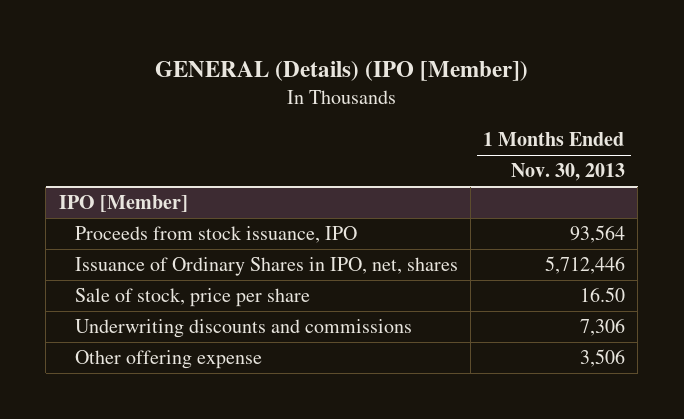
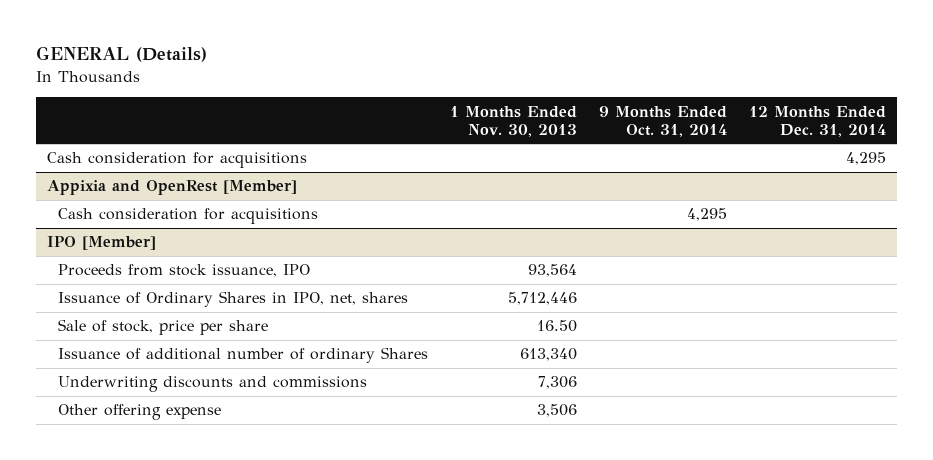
- GENERAL (Details) (IPO [Member])
+ GENERAL (Details)
- | 1 Months Ended Nov. 30, 2013
+ | 1 Months Ended Nov. 30, 2013 | 9 Months Ended Oct. 31, 2014 | 12 Months Ended Dec. 31, 2014
+ Cash consideration for acquisitions | | | 4,295
+ Appixia and OpenRest [Member]
+ Cash consideration for acquisitions | | 4,295 |
@ IPO [Member]
+ Issuance of additional number of ordinary Shares | 613,340 | |

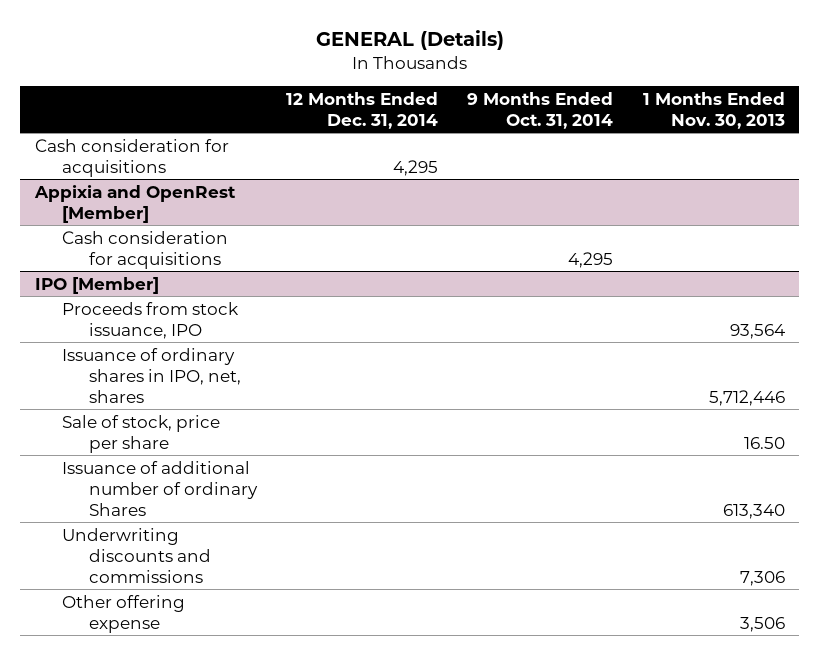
- | 1 Months Ended Nov. 30, 2013 | 9 Months Ended Oct. 31, 2014 | 12 Months Ended Dec. 31, 2014
+ | 12 Months Ended Dec. 31, 2014 | 9 Months Ended Oct. 31, 2014 | 1 Months Ended Nov. 30, 2013
@ IPO [Member]
- Issuance of Ordinary Shares in IPO, net, shares | 5,712,446 | |
+ Issuance of ordinary shares in IPO, net, shares | | | 5,712,446

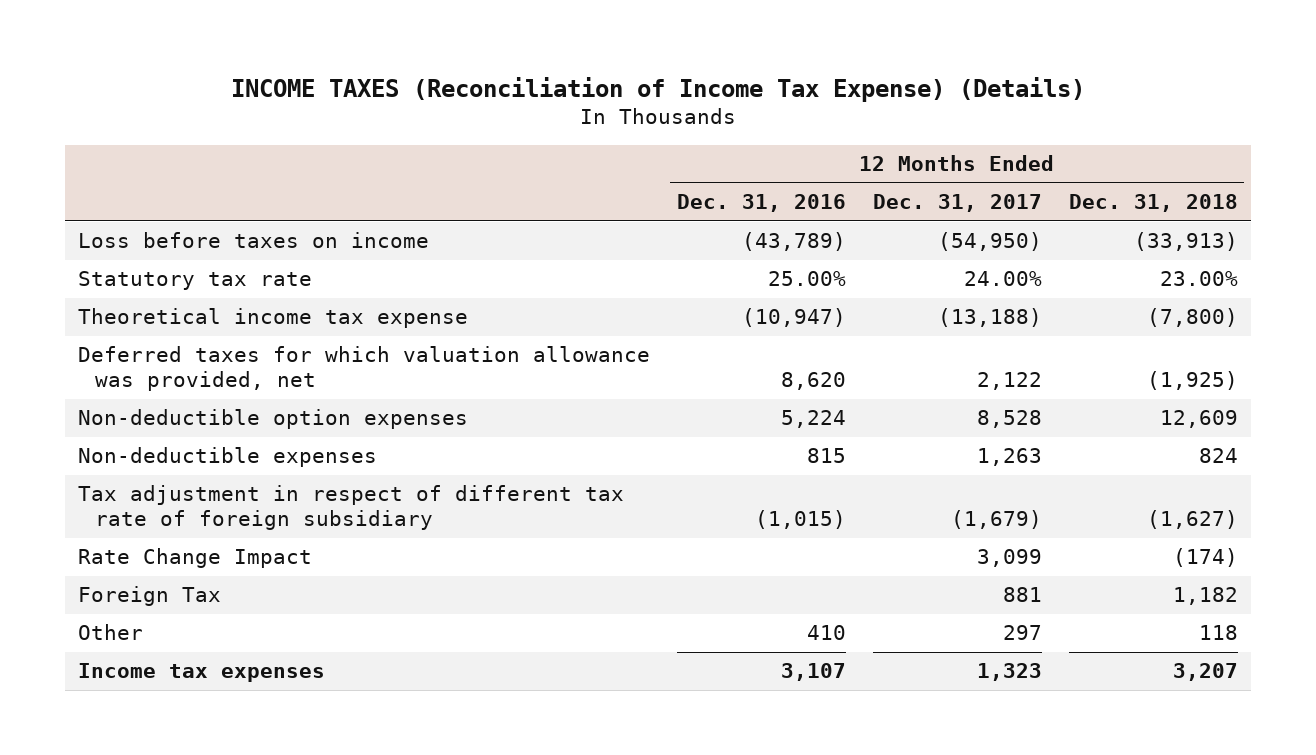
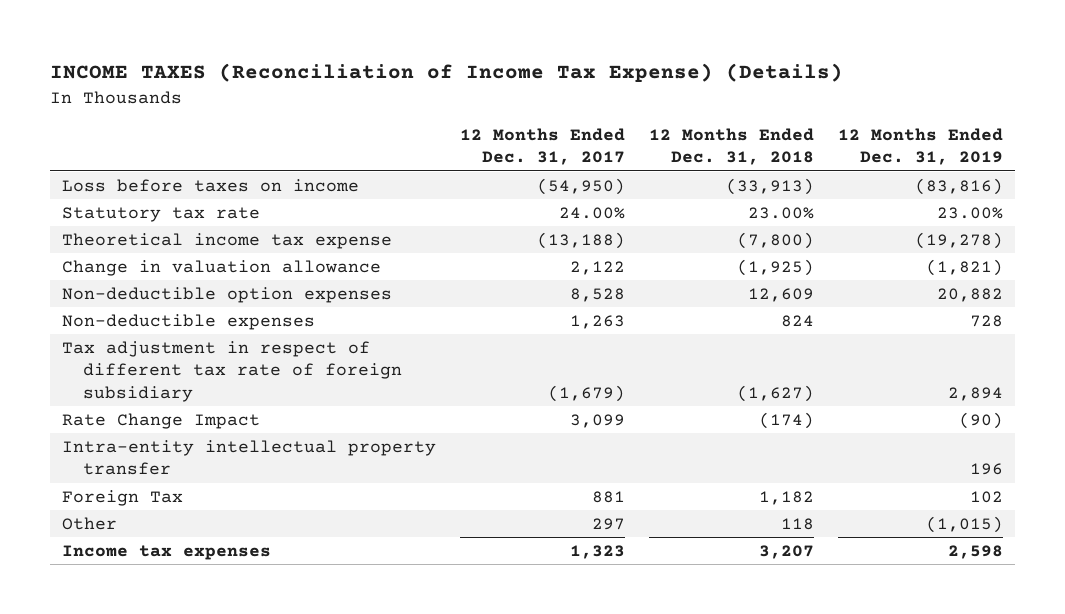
- | 12 Months Ended Dec. 31, 2016 | 12 Months Ended Dec. 31, 2017 | 12 Months Ended Dec. 31, 2018
+ | 12 Months Ended Dec. 31, 2017 | 12 Months Ended Dec. 31, 2018 | 12 Months Ended Dec. 31, 2019
- Deferred taxes for which valuation allowance was provided, net | 8,620 | 2,122 | (1,925)
+ Change in valuation allowance | 2,122 | (1,925) | (1,821)
+ Intra-entity intellectual property transfer | | | 196

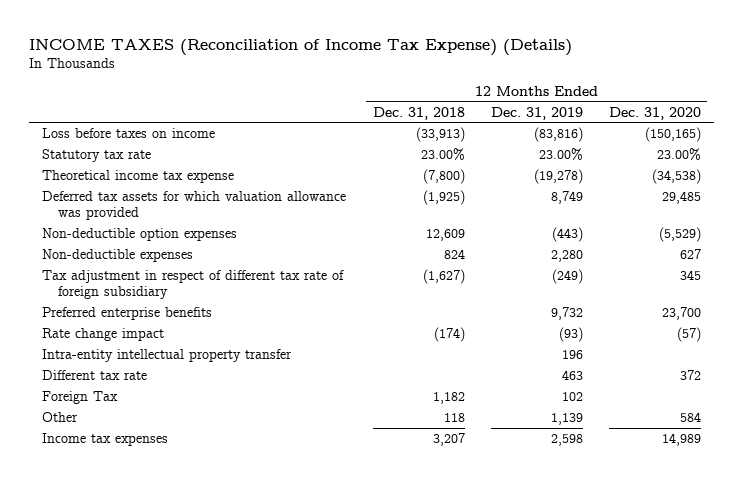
- | 12 Months Ended Dec. 31, 2017 | 12 Months Ended Dec. 31, 2018 | 12 Months Ended Dec. 31, 2019
+ | 12 Months Ended Dec. 31, 2018 | 12 Months Ended Dec. 31, 2019 | 12 Months Ended Dec. 31, 2020
- Change in valuation allowance | 2,122 | (1,925) | (1,821)
- Non-deductible option expenses | 8,528 | 12,609 | 20,882
- Non-deductible expenses | 1,263 | 824 | 728
- Tax adjustment in respect of different tax rate of foreign subsidiary | (1,679) | (1,627) | 2,894
- Rate Change Impact | 3,099 | (174) | (90)
+ Deferred tax assets for which valuation allowance was provided | (1,925) | 8,749 | 29,485
+ Non-deductible option expenses | 12,609 | (443) | (5,529)
+ Non-deductible expenses | 824 | 2,280 | 627
+ Tax adjustment in respect of different tax rate of foreign subsidiary | (1,627) | (249) | 345
+ Preferred enterprise benefits | | 9,732 | 23,700
+ Rate change impact | (174) | (93) | (57)
+ Different tax rate | | 463 | 372
- Other | 297 | 118 | (1,015)
+ Other | 118 | 1,139 | 584

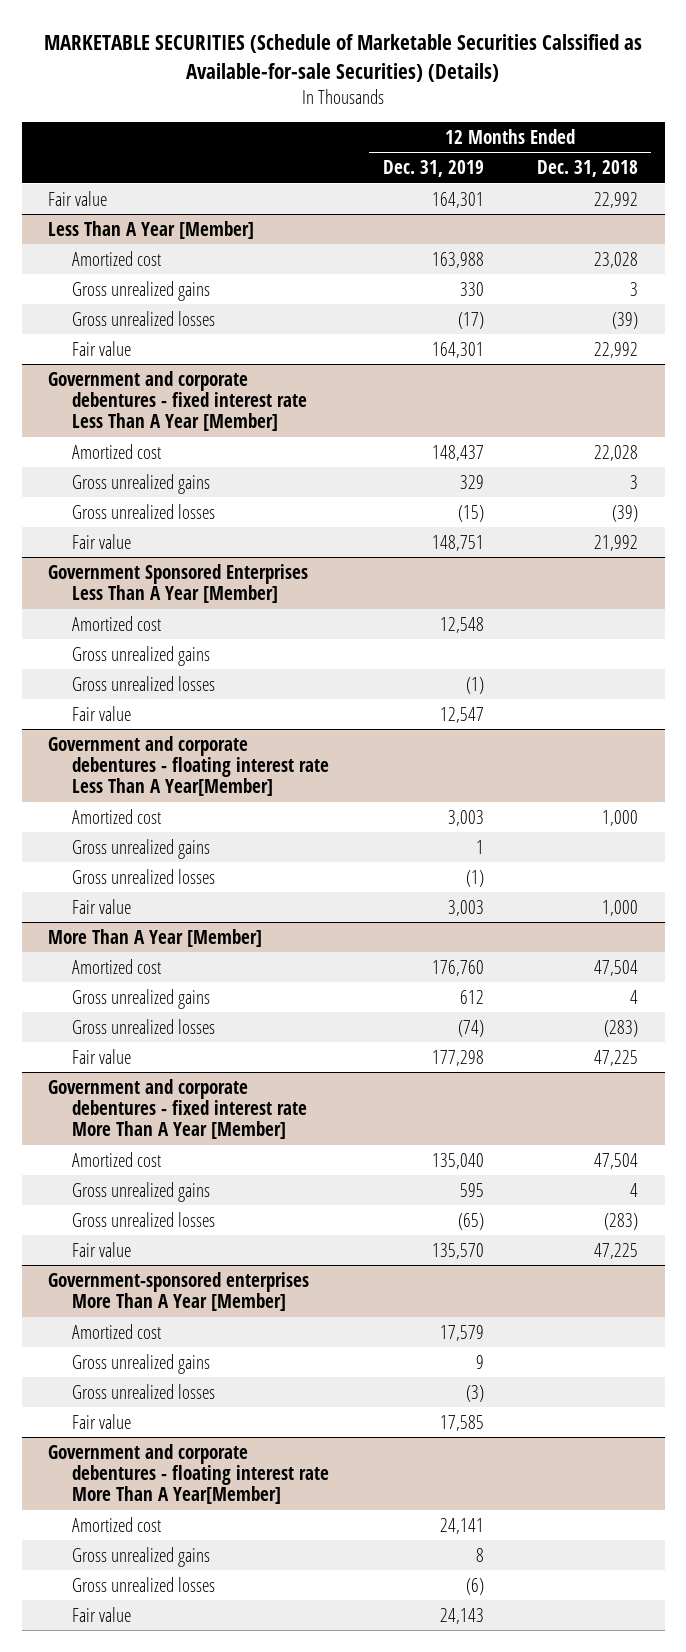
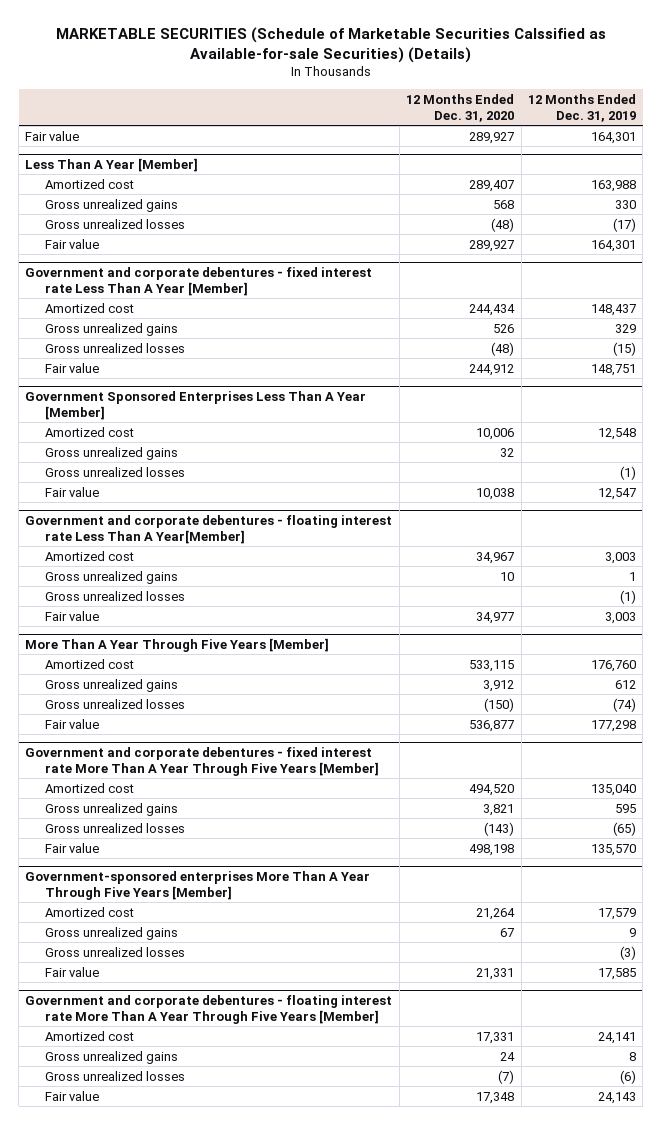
- | 12 Months Ended Dec. 31, 2019 | 12 Months Ended Dec. 31, 2018
+ | 12 Months Ended Dec. 31, 2020 | 12 Months Ended Dec. 31, 2019
- More Than A Year [Member]
+ More Than A Year Through Five Years [Member]
- Government and corporate debentures - fixed interest rate More Than A Year [Member]
+ Government and corporate debentures - fixed interest rate More Than A Year Through Five Years [Member]
- Government-sponsored enterprises More Than A Year [Member]
+ Government-sponsored enterprises More Than A Year Through Five Years [Member]
- Government and corporate debentures - floating interest rate More Than A Year[Member]
+ Government and corporate debentures - floating interest rate More Than A Year Through Five Years [Member]

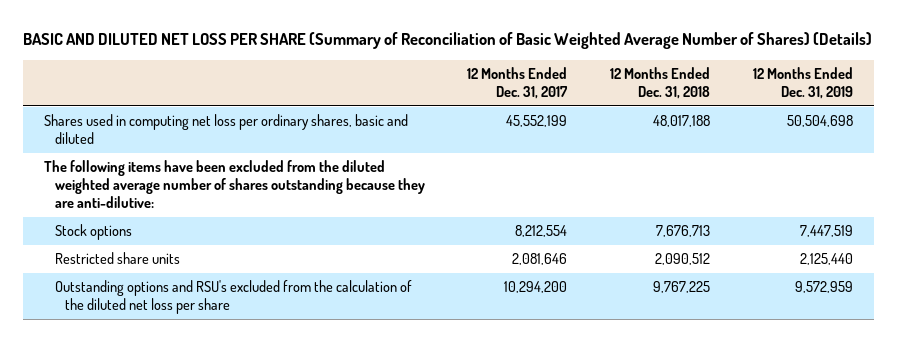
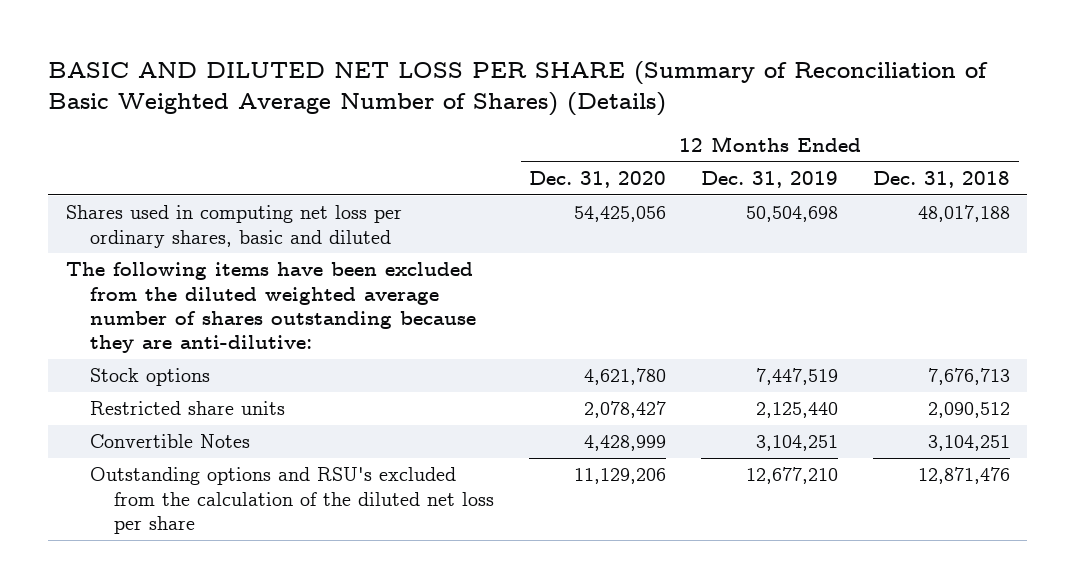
- | 12 Months Ended Dec. 31, 2017 | 12 Months Ended Dec. 31, 2018 | 12 Months Ended Dec. 31, 2019
+ | 12 Months Ended Dec. 31, 2020 | 12 Months Ended Dec. 31, 2019 | 12 Months Ended Dec. 31, 2018
- Outstanding options and RSU's excluded from the calculation of the diluted net loss per share | 10,294,200 | 9,767,225 | 9,572,959
+ Convertible Notes | 4,428,999 | 3,104,251 | 3,104,251
+ Outstanding options and RSU's excluded from the calculation of the diluted net loss per share | 11,129,206 | 12,677,210 | 12,871,476

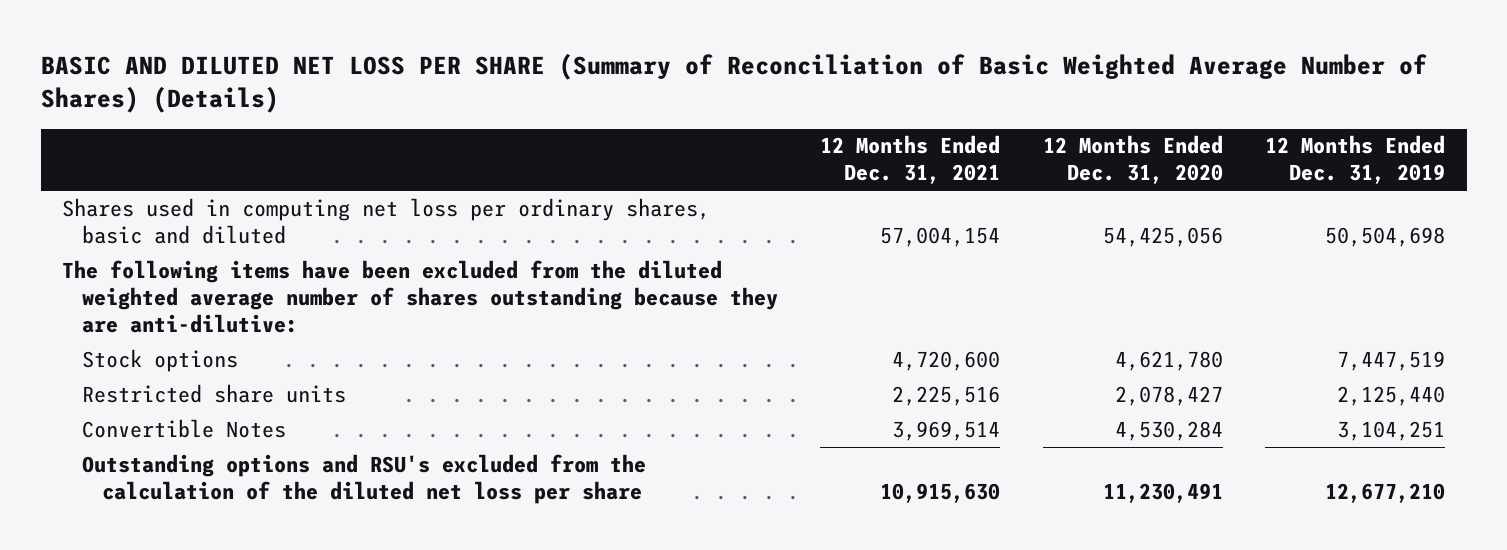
- | 12 Months Ended Dec. 31, 2020 | 12 Months Ended Dec. 31, 2019 | 12 Months Ended Dec. 31, 2018
+ | 12 Months Ended Dec. 31, 2021 | 12 Months Ended Dec. 31, 2020 | 12 Months Ended Dec. 31, 2019
- Convertible Notes | 4,428,999 | 3,104,251 | 3,104,251
- Outstanding options and RSU's excluded from the calculation of the diluted net loss per share | 11,129,206 | 12,677,210 | 12,871,476
+ Convertible Notes | 3,969,514 | 4,530,284 | 3,104,251
+ Outstanding options and RSU's excluded from the calculation of the diluted net loss per share | 10,915,630 | 11,230,491 | 12,677,210

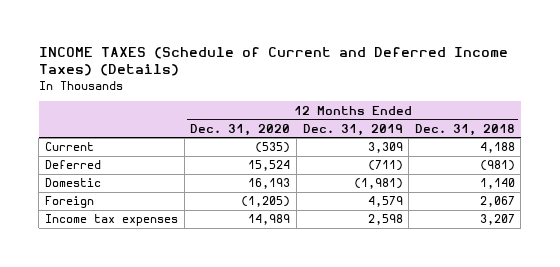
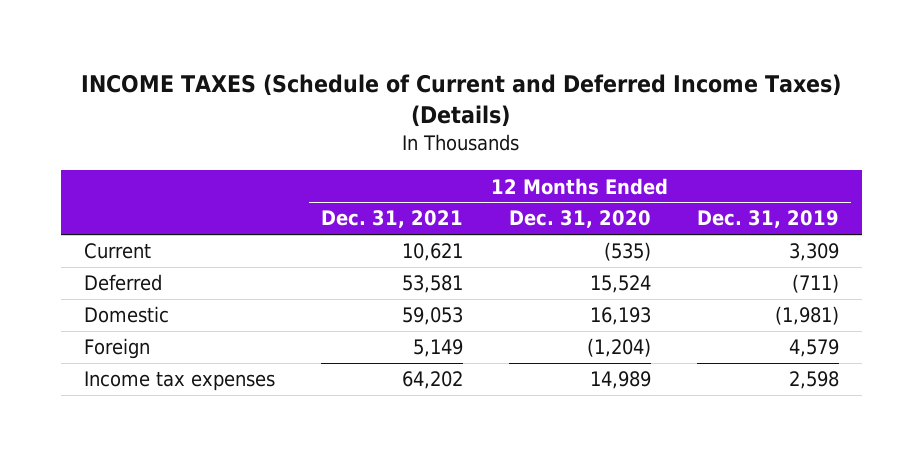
- | 12 Months Ended Dec. 31, 2020 | 12 Months Ended Dec. 31, 2019 | 12 Months Ended Dec. 31, 2018
+ | 12 Months Ended Dec. 31, 2021 | 12 Months Ended Dec. 31, 2020 | 12 Months Ended Dec. 31, 2019
- Foreign | (1,205) | 4,579 | 2,067
+ Foreign | 5,149 | (1,204) | 4,579

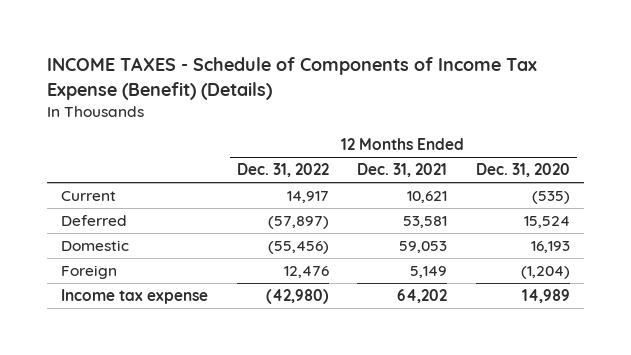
- INCOME TAXES (Schedule of Current and Deferred Income Taxes) (Details)
+ INCOME TAXES - Schedule of Components of Income Tax Expense (Benefit) (Details)
- | 12 Months Ended Dec. 31, 2021 | 12 Months Ended Dec. 31, 2020 | 12 Months Ended Dec. 31, 2019
+ | 12 Months Ended Dec. 31, 2022 | 12 Months Ended Dec. 31, 2021 | 12 Months Ended Dec. 31, 2020
- Income tax expenses | 64,202 | 14,989 | 2,598
+ Income tax expense | (42,980) | 64,202 | 14,989

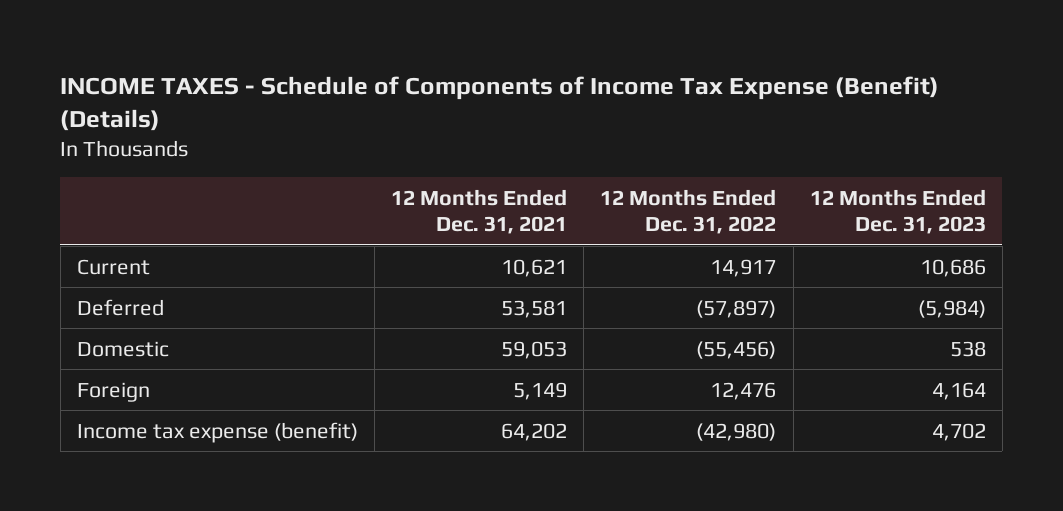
- | 12 Months Ended Dec. 31, 2022 | 12 Months Ended Dec. 31, 2021 | 12 Months Ended Dec. 31, 2020
+ | 12 Months Ended Dec. 31, 2021 | 12 Months Ended Dec. 31, 2022 | 12 Months Ended Dec. 31, 2023
- Income tax expense | (42,980) | 64,202 | 14,989
+ Income tax expense (benefit) | 64,202 | (42,980) | 4,702

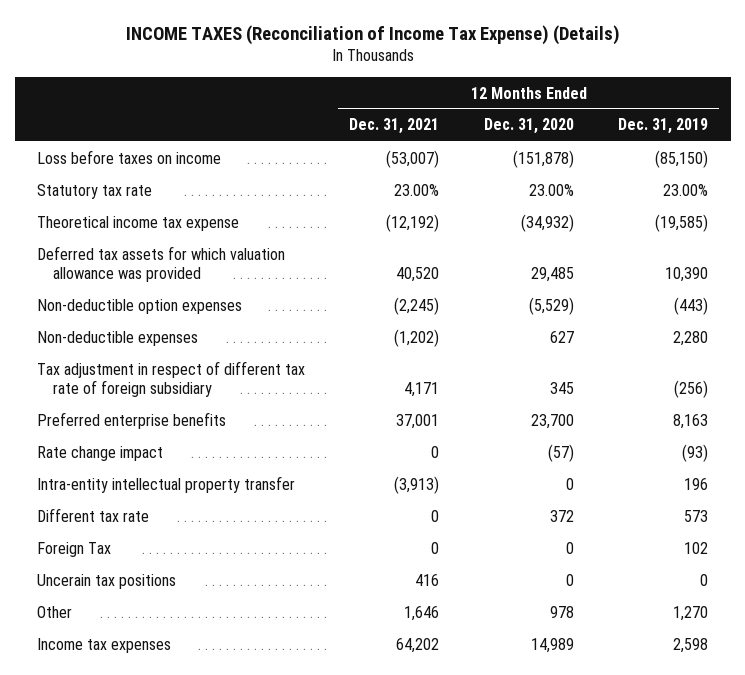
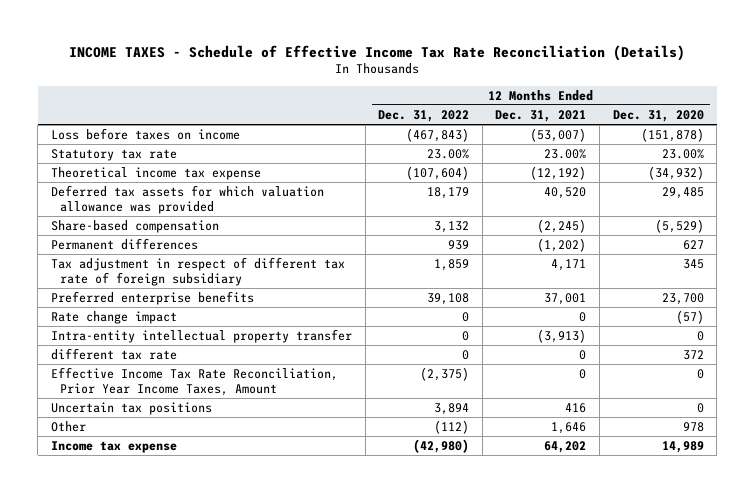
- INCOME TAXES (Reconciliation of Income Tax Expense) (Details)
+ INCOME TAXES - Schedule of Effective Income Tax Rate Reconciliation (Details)
- | 12 Months Ended Dec. 31, 2021 | 12 Months Ended Dec. 31, 2020 | 12 Months Ended Dec. 31, 2019
+ | 12 Months Ended Dec. 31, 2022 | 12 Months Ended Dec. 31, 2021 | 12 Months Ended Dec. 31, 2020
- Non-deductible option expenses | (2,245) | (5,529) | (443)
- Non-deductible expenses | (1,202) | 627 | 2,280
+ Share-based compensation | 3,132 | (2,245) | (5,529)
+ Permanent differences | 939 | (1,202) | 627
- Different tax rate | 0 | 372 | 573
- Foreign Tax | 0 | 0 | 102
- Uncerain tax positions | 416 | 0 | 0
+ different tax rate | 0 | 0 | 372
+ Effective Income Tax Rate Reconciliation, Prior Year Income Taxes, Amount | (2,375) | 0 | 0
+ Uncertain tax positions | 3,894 | 416 | 0
- Income tax expenses | 64,202 | 14,989 | 2,598
+ Income tax expense | (42,980) | 64,202 | 14,989

